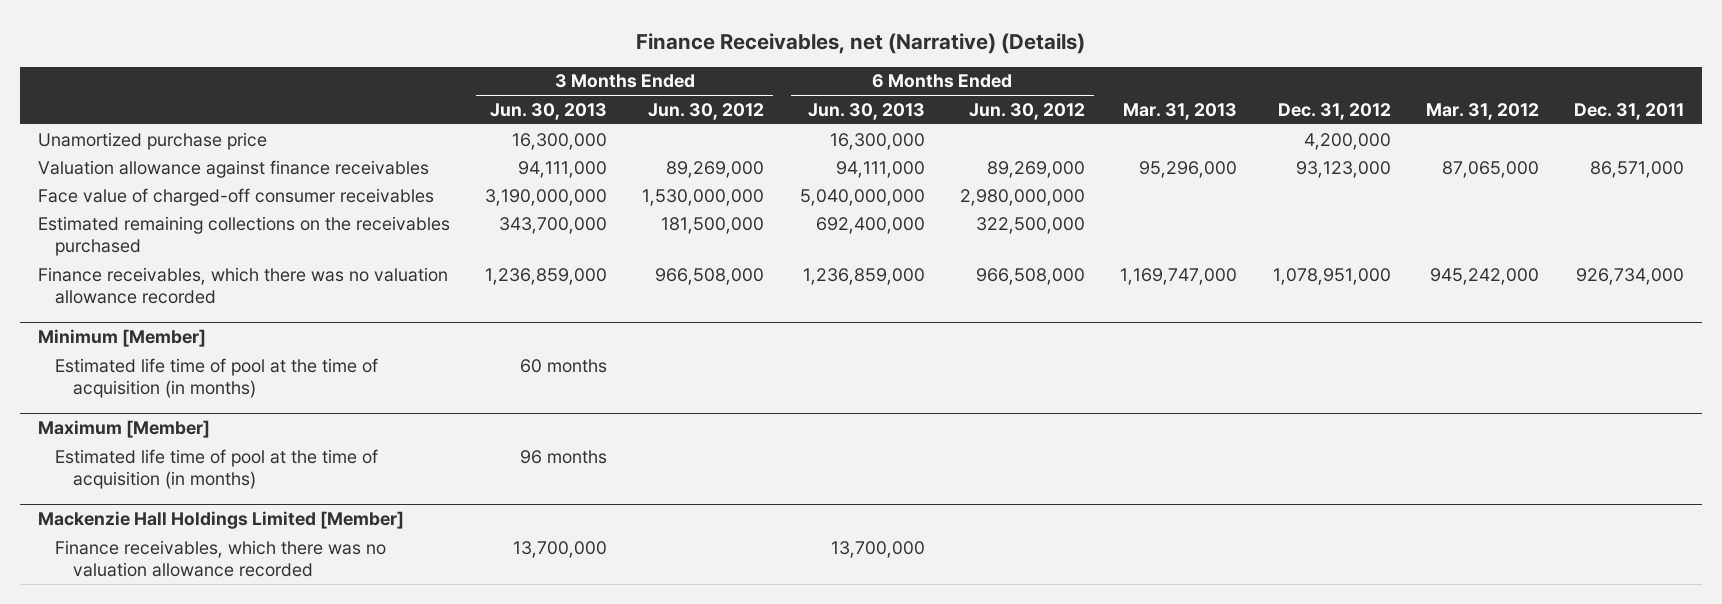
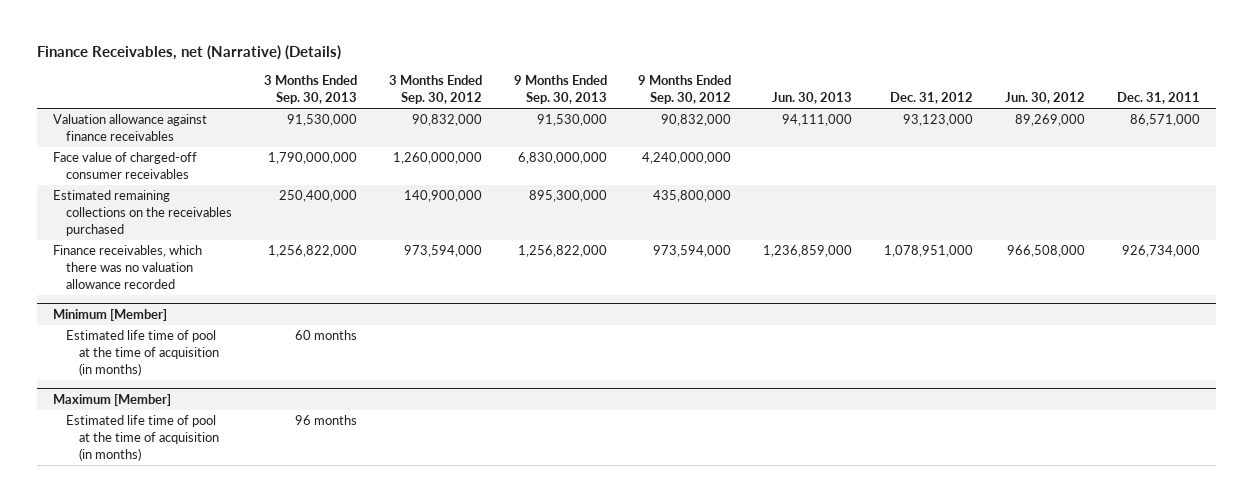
- | 3 Months Ended Jun. 30, 2013 | 3 Months Ended Jun. 30, 2012 | 6 Months Ended Jun. 30, 2013 | 6 Months Ended Jun. 30, 2012 | Mar. 31, 2013 | Dec. 31, 2012 | Mar. 31, 2012 | Dec. 31, 2011
+ | 3 Months Ended Sep. 30, 2013 | 3 Months Ended Sep. 30, 2012 | 9 Months Ended Sep. 30, 2013 | 9 Months Ended Sep. 30, 2012 | Jun. 30, 2013 | Dec. 31, 2012 | Jun. 30, 2012 | Dec. 31, 2011
- Unamortized purchase price | 16,300,000 | | 16,300,000 | | | 4,200,000 | |
- Mackenzie Hall Holdings Limited [Member]
- Finance receivables, which there was no valuation allowance recorded | 13,700,000 | | 13,700,000 | | | | |

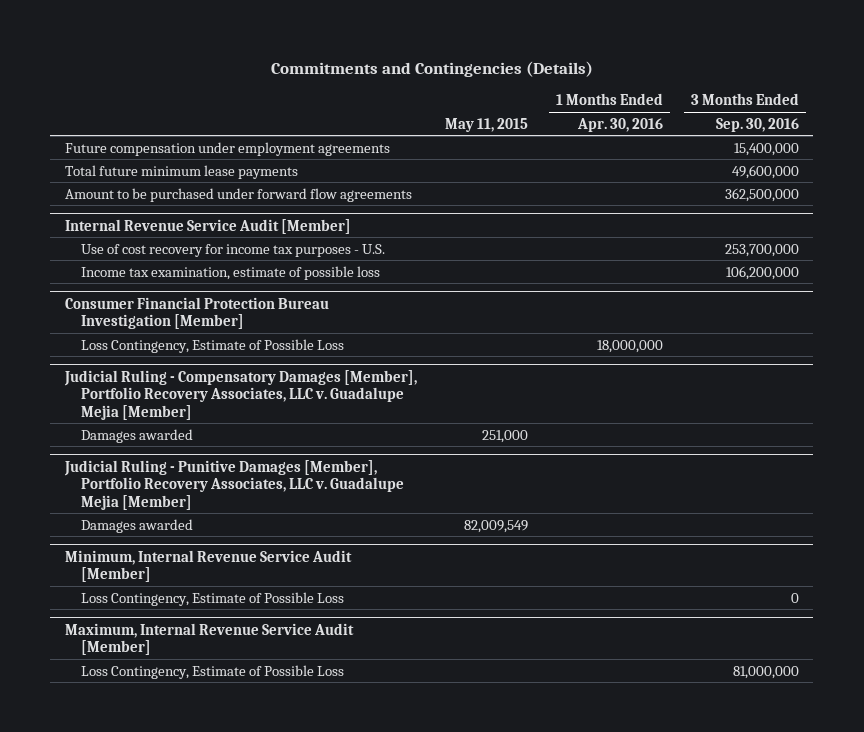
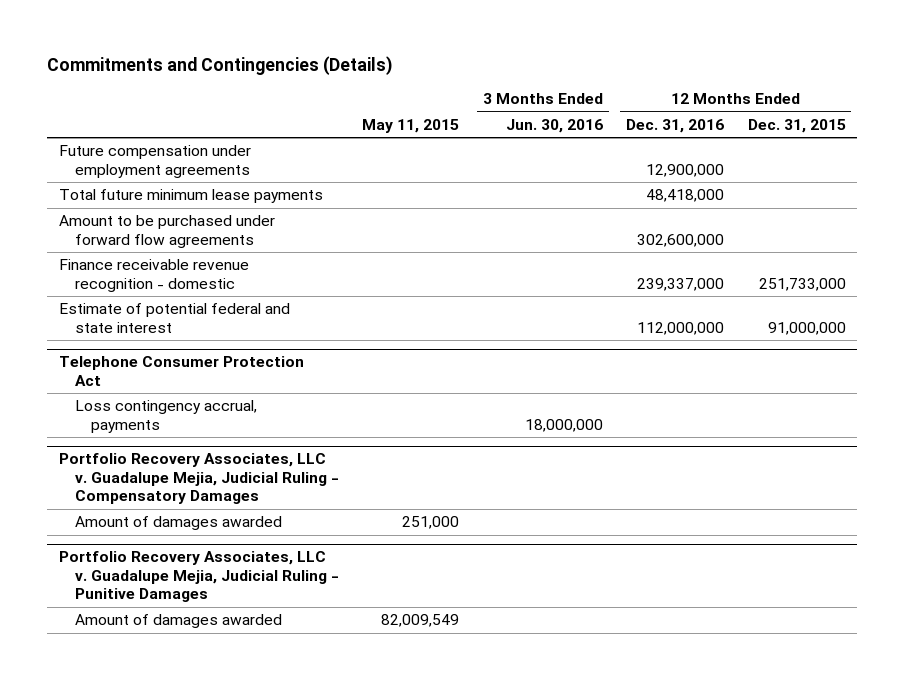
- | May 11, 2015 | 1 Months Ended Apr. 30, 2016 | 3 Months Ended Sep. 30, 2016
+ | May 11, 2015 | 3 Months Ended Jun. 30, 2016 | 12 Months Ended Dec. 31, 2016 | 12 Months Ended Dec. 31, 2015
- Internal Revenue Service Audit [Member]
- Use of cost recovery for income tax purposes - U.S. | | | 253,700,000
- Income tax examination, estimate of possible loss | | | 106,200,000
- Consumer Financial Protection Bureau Investigation [Member]
- Loss Contingency, Estimate of Possible Loss | | 18,000,000 |
- Judicial Ruling - Compensatory Damages [Member], Portfolio Recovery Associates, LLC v. Guadalupe Mejia [Member]
- Damages awarded | 251,000 | |
- Judicial Ruling - Punitive Damages [Member], Portfolio Recovery Associates, LLC v. Guadalupe Mejia [Member]
- Damages awarded | 82,009,549 | |
- Minimum, Internal Revenue Service Audit [Member]
- Loss Contingency, Estimate of Possible Loss | | | 0
- Maximum, Internal Revenue Service Audit [Member]
- Loss Contingency, Estimate of Possible Loss | | | 81,000,000
+ Finance receivable revenue recognition - domestic | | | 239,337,000 | 251,733,000
+ Estimate of potential federal and state interest | | | 112,000,000 | 91,000,000
+ Telephone Consumer Protection Act
+ Loss contingency accrual, payments | | 18,000,000 | |
+ Portfolio Recovery Associates, LLC v. Guadalupe Mejia, Judicial Ruling - Compensatory Damages
+ Amount of damages awarded | 251,000 | | |
+ Portfolio Recovery Associates, LLC v. Guadalupe Mejia, Judicial Ruling - Punitive Damages
+ Amount of damages awarded | 82,009,549 | | |

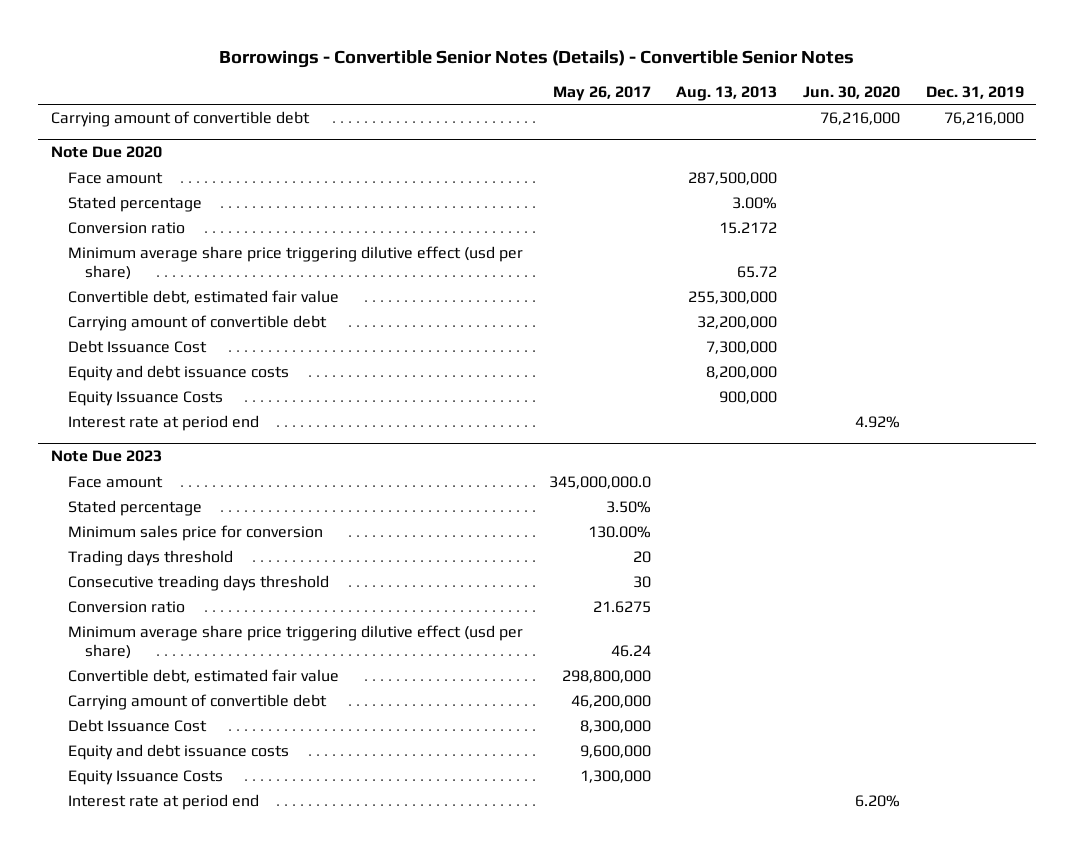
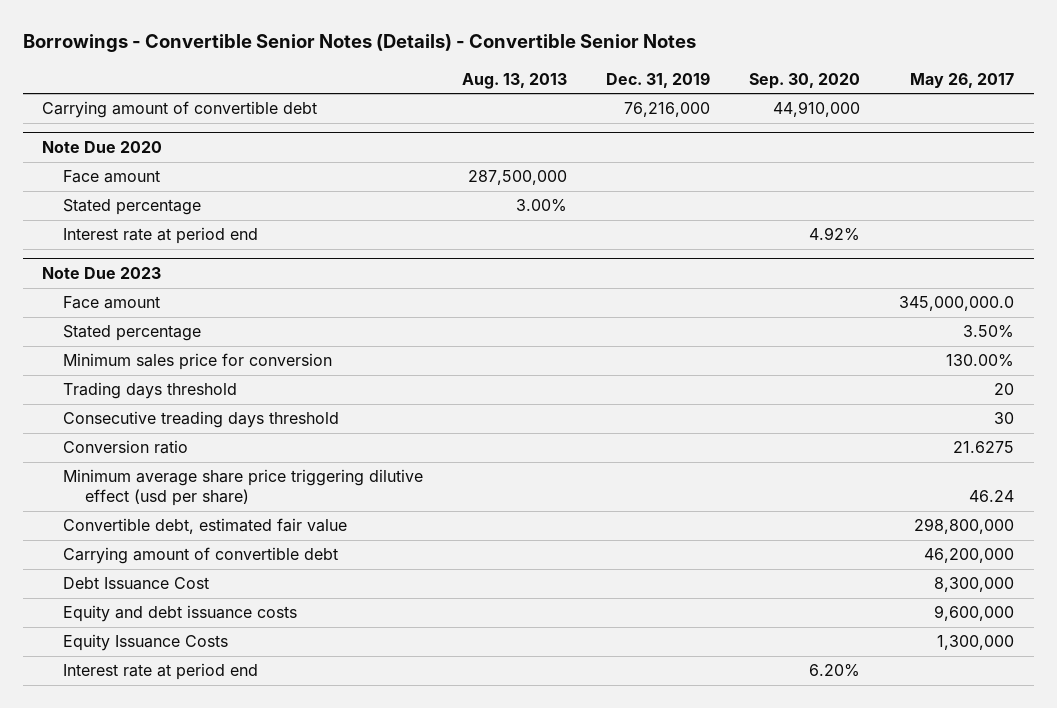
- | May 26, 2017 | Aug. 13, 2013 | Jun. 30, 2020 | Dec. 31, 2019
+ | Aug. 13, 2013 | Dec. 31, 2019 | Sep. 30, 2020 | May 26, 2017
@ Note Due 2020
- Conversion ratio | | 15.2172 | |
- Minimum average share price triggering dilutive effect (usd per share) | | 65.72 | |
- Convertible debt, estimated fair value | | 255,300,000 | |
- Carrying amount of convertible debt | | 32,200,000 | |
- Debt Issuance Cost | | 7,300,000 | |
- Equity and debt issuance costs | | 8,200,000 | |
- Equity Issuance Costs | | 900,000 | |

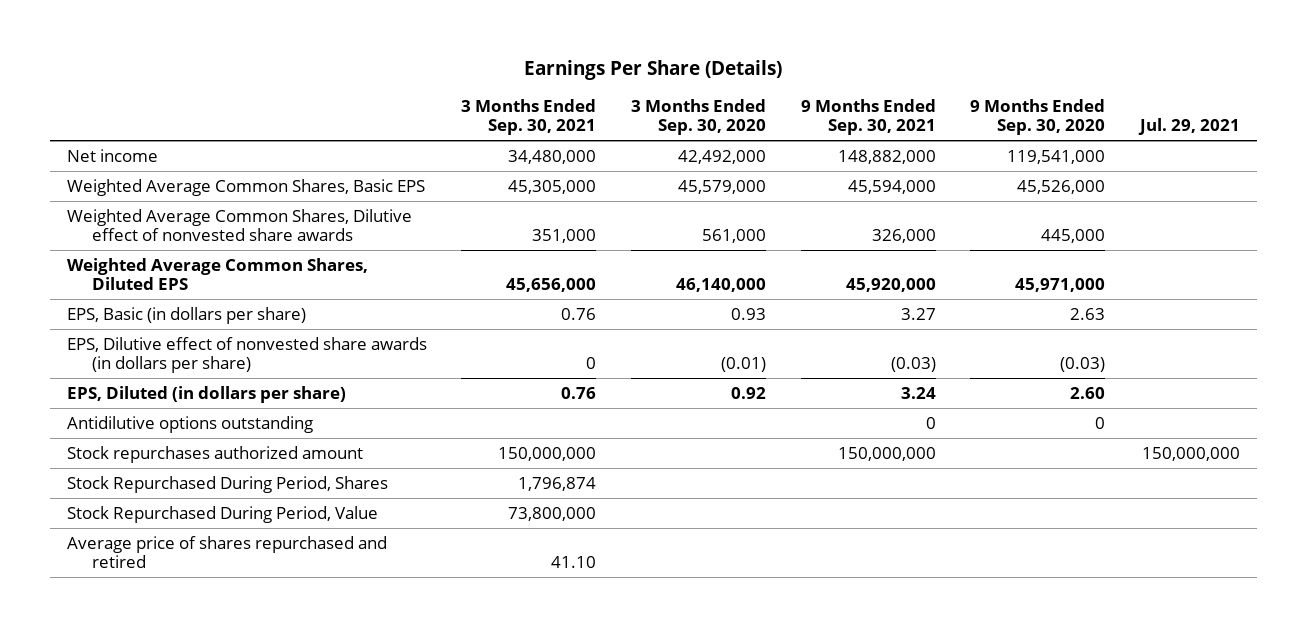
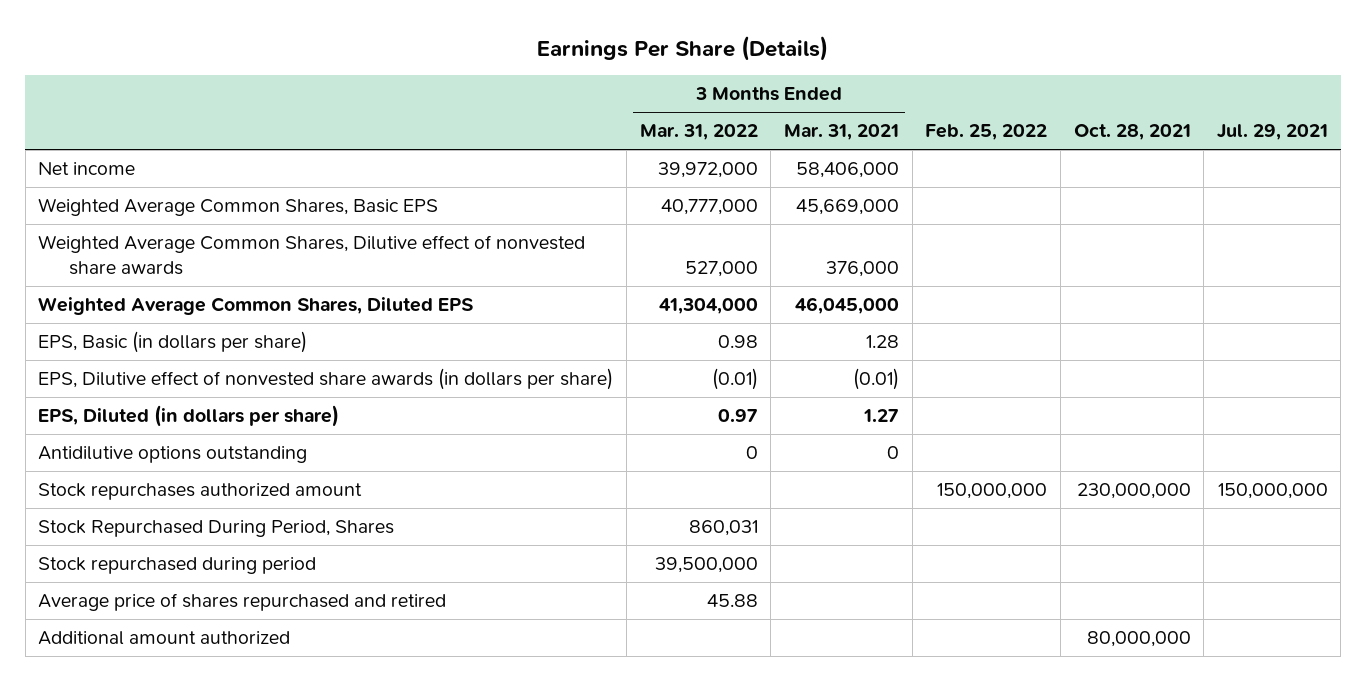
- | 3 Months Ended Sep. 30, 2021 | 3 Months Ended Sep. 30, 2020 | 9 Months Ended Sep. 30, 2021 | 9 Months Ended Sep. 30, 2020 | Jul. 29, 2021
+ | 3 Months Ended Mar. 31, 2022 | 3 Months Ended Mar. 31, 2021 | Feb. 25, 2022 | Oct. 28, 2021 | Jul. 29, 2021
- Stock Repurchased During Period, Value | 73,800,000 | | | |
+ Stock repurchased during period | 39,500,000 | | | |
+ Additional amount authorized | | | | 80,000,000 |

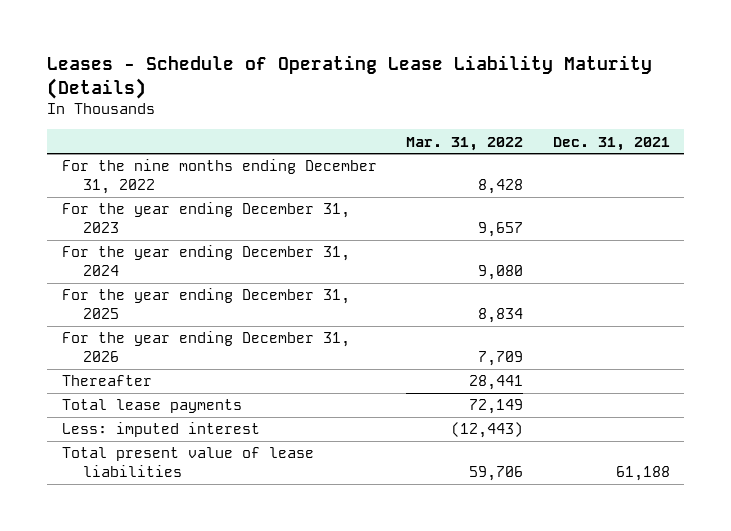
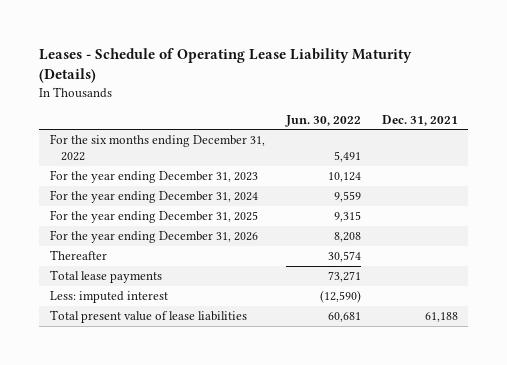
- | Mar. 31, 2022 | Dec. 31, 2021
+ | Jun. 30, 2022 | Dec. 31, 2021
- For the nine months ending December 31, 2022 | 8,428 |
+ For the six months ending December 31, 2022 | 5,491 |

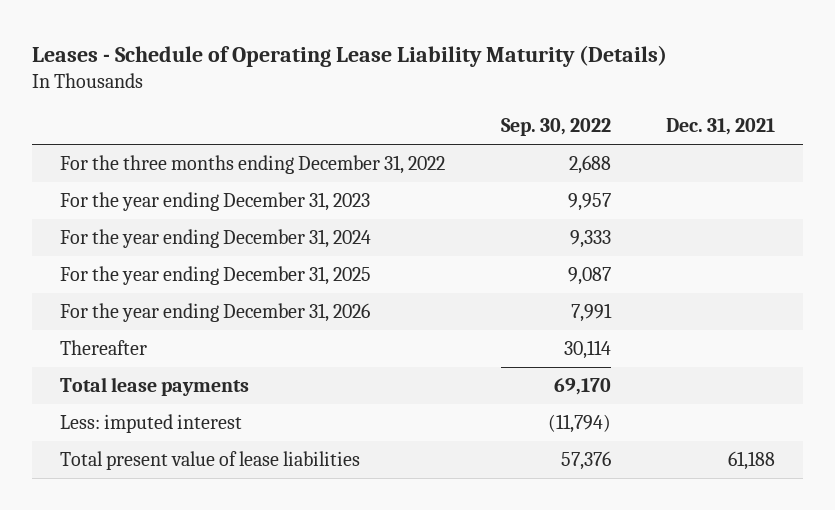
- | Jun. 30, 2022 | Dec. 31, 2021
+ | Sep. 30, 2022 | Dec. 31, 2021
- For the six months ending December 31, 2022 | 5,491 |
+ For the three months ending December 31, 2022 | 2,688 |

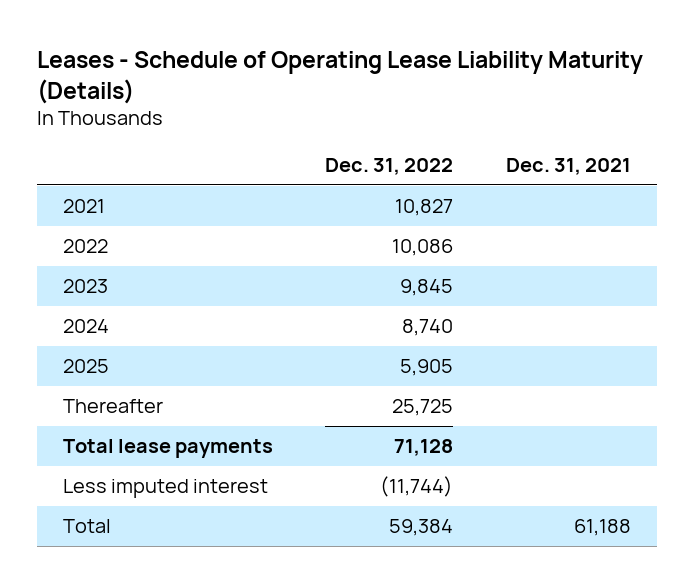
- | Sep. 30, 2022 | Dec. 31, 2021
+ | Dec. 31, 2022 | Dec. 31, 2021
- For the three months ending December 31, 2022 | 2,688 |
- For the year ending December 31, 2023 | 9,957 |
- For the year ending December 31, 2024 | 9,333 |
- For the year ending December 31, 2025 | 9,087 |
- For the year ending December 31, 2026 | 7,991 |
+ 2021 | 10,827 |
+ 2022 | 10,086 |
+ 2023 | 9,845 |
+ 2024 | 8,740 |
+ 2025 | 5,905 |
- Less: imputed interest | (11,794) |
- Total present value of lease liabilities | 57,376 | 61,188
+ Less imputed interest | (11,744) |
+ Total | 59,384 | 61,188

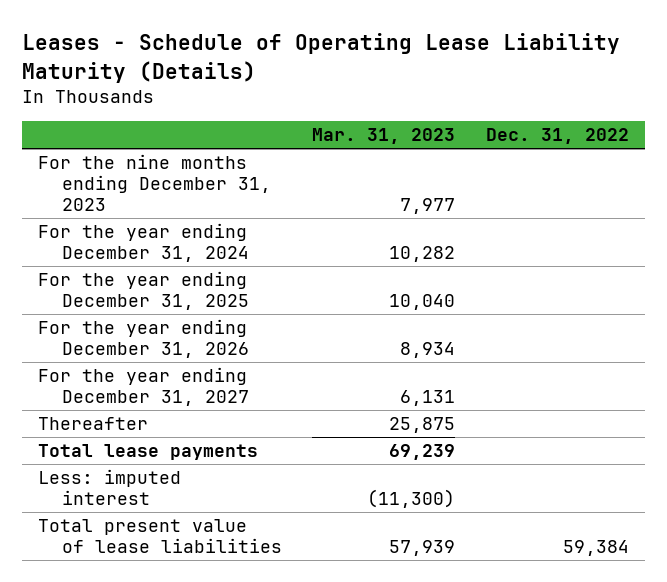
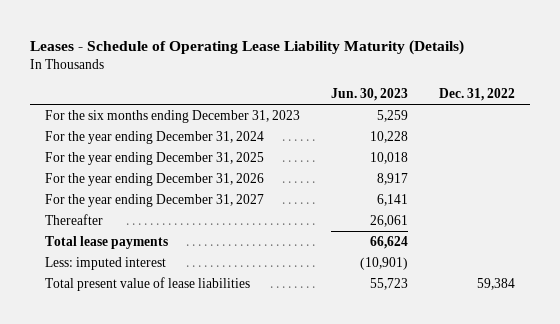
- | Mar. 31, 2023 | Dec. 31, 2022
+ | Jun. 30, 2023 | Dec. 31, 2022
- For the nine months ending December 31, 2023 | 7,977 |
+ For the six months ending December 31, 2023 | 5,259 |

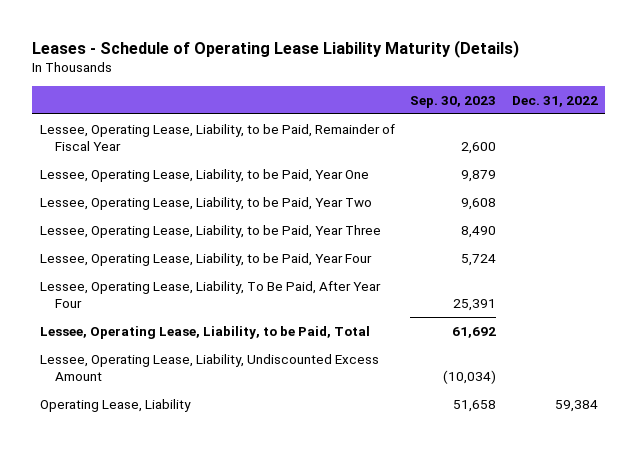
- | Jun. 30, 2023 | Dec. 31, 2022
+ | Sep. 30, 2023 | Dec. 31, 2022
- For the six months ending December 31, 2023 | 5,259 |
- For the year ending December 31, 2024 | 10,228 |
- For the year ending December 31, 2025 | 10,018 |
- For the year ending December 31, 2026 | 8,917 |
- For the year ending December 31, 2027 | 6,141 |
- Thereafter | 26,061 |
- Total lease payments | 66,624 |
- Less: imputed interest | (10,901) |
- Total present value of lease liabilities | 55,723 | 59,384
+ Lessee, Operating Lease, Liability, to be Paid, Remainder of Fiscal Year | 2,600 |
+ Lessee, Operating Lease, Liability, to be Paid, Year One | 9,879 |
+ Lessee, Operating Lease, Liability, to be Paid, Year Two | 9,608 |
+ Lessee, Operating Lease, Liability, to be Paid, Year Three | 8,490 |
+ Lessee, Operating Lease, Liability, to be Paid, Year Four | 5,724 |
+ Lessee, Operating Lease, Liability, To Be Paid, After Year Four | 25,391 |
+ Lessee, Operating Lease, Liability, to be Paid, Total | 61,692 |
+ Lessee, Operating Lease, Liability, Undiscounted Excess Amount | (10,034) |
+ Operating Lease, Liability | 51,658 | 59,384

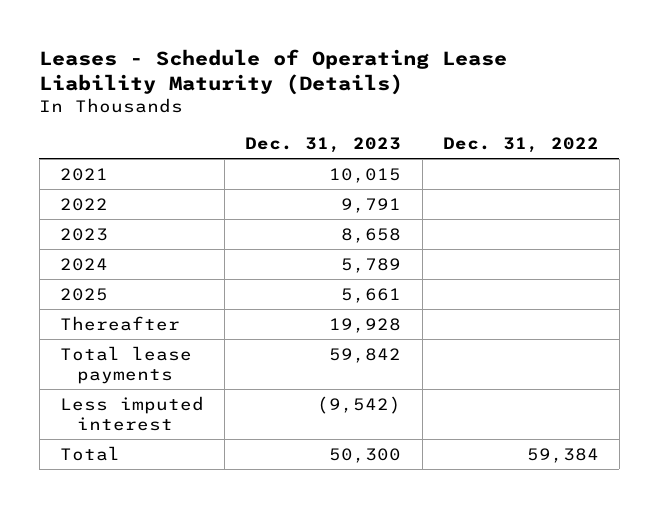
- | Sep. 30, 2023 | Dec. 31, 2022
+ | Dec. 31, 2023 | Dec. 31, 2022
- Lessee, Operating Lease, Liability, to be Paid, Remainder of Fiscal Year | 2,600 |
- Lessee, Operating Lease, Liability, to be Paid, Year One | 9,879 |
- Lessee, Operating Lease, Liability, to be Paid, Year Two | 9,608 |
- Lessee, Operating Lease, Liability, to be Paid, Year Three | 8,490 |
- Lessee, Operating Lease, Liability, to be Paid, Year Four | 5,724 |
- Lessee, Operating Lease, Liability, To Be Paid, After Year Four | 25,391 |
- Lessee, Operating Lease, Liability, to be Paid, Total | 61,692 |
- Lessee, Operating Lease, Liability, Undiscounted Excess Amount | (10,034) |
- Operating Lease, Liability | 51,658 | 59,384
+ 2021 | 10,015 |
+ 2022 | 9,791 |
+ 2023 | 8,658 |
+ 2024 | 5,789 |
+ 2025 | 5,661 |
+ Thereafter | 19,928 |
+ Total lease payments | 59,842 |
+ Less imputed interest | (9,542) |
+ Total | 50,300 | 59,384

